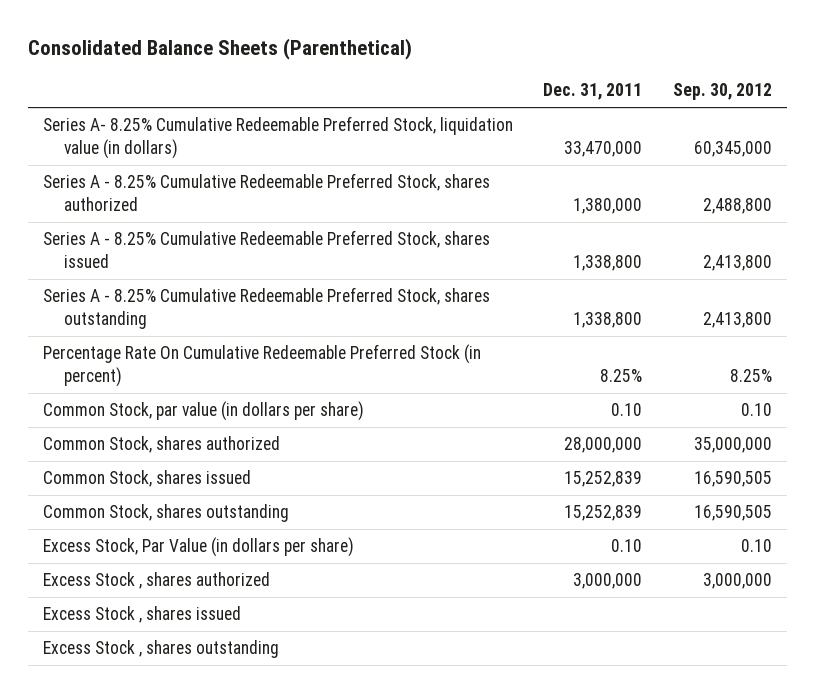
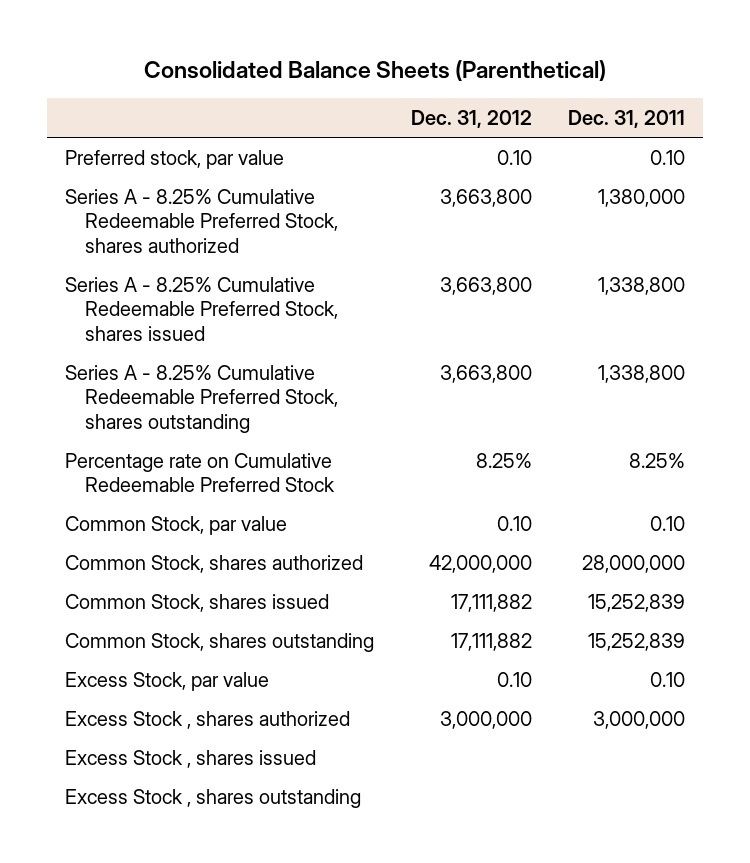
- | Dec. 31, 2011 | Sep. 30, 2012
+ | Dec. 31, 2012 | Dec. 31, 2011
- Series A- 8.25% Cumulative Redeemable Preferred Stock, liquidation value (in dollars) | 33,470,000 | 60,345,000
+ Preferred stock, par value | 0.10 | 0.10
- Percentage Rate On Cumulative Redeemable Preferred Stock (in percent) | 8.25% | 8.25%
- Common Stock, par value (in dollars per share) | 0.10 | 0.10
+ Percentage rate on Cumulative Redeemable Preferred Stock | 8.25% | 8.25%
+ Common Stock, par value | 0.10 | 0.10
- Excess Stock, Par Value (in dollars per share) | 0.10 | 0.10
+ Excess Stock, par value | 0.10 | 0.10

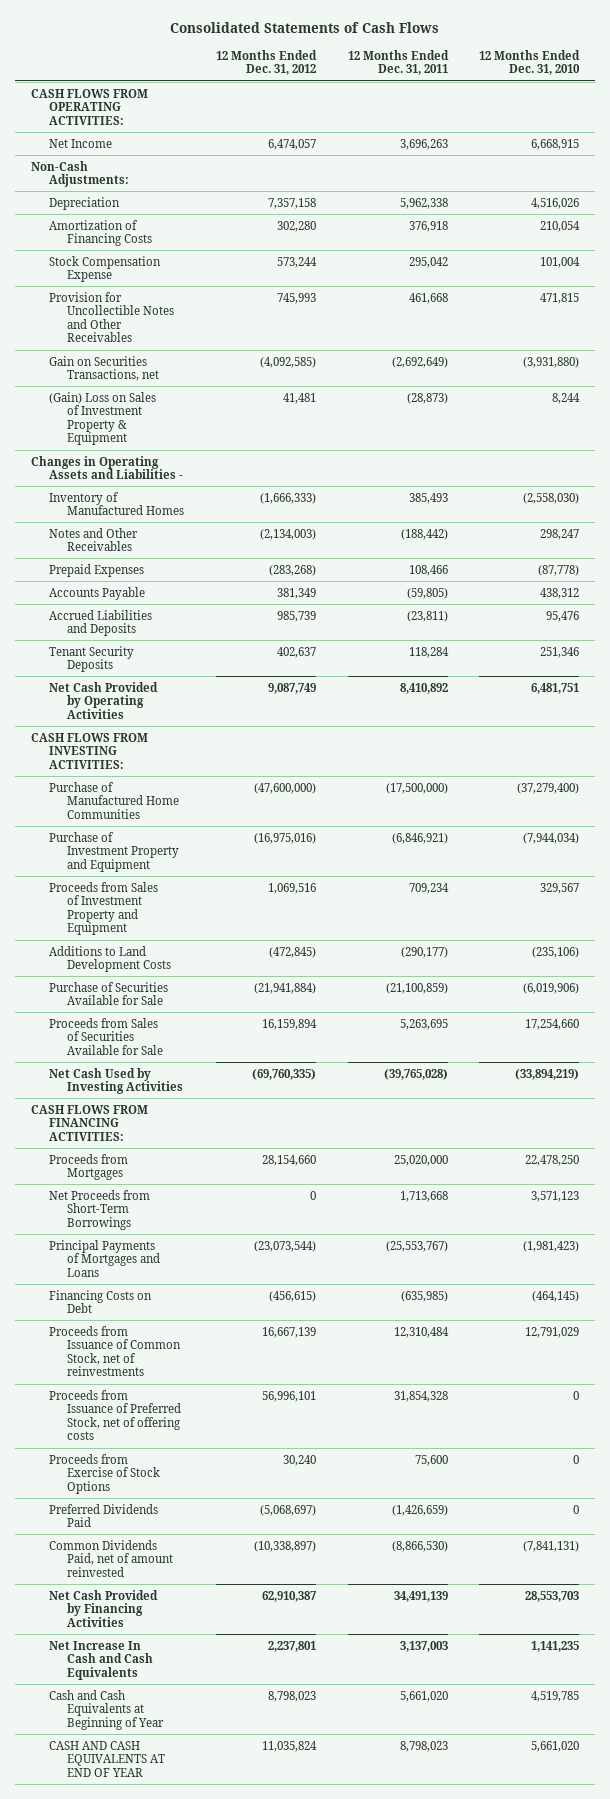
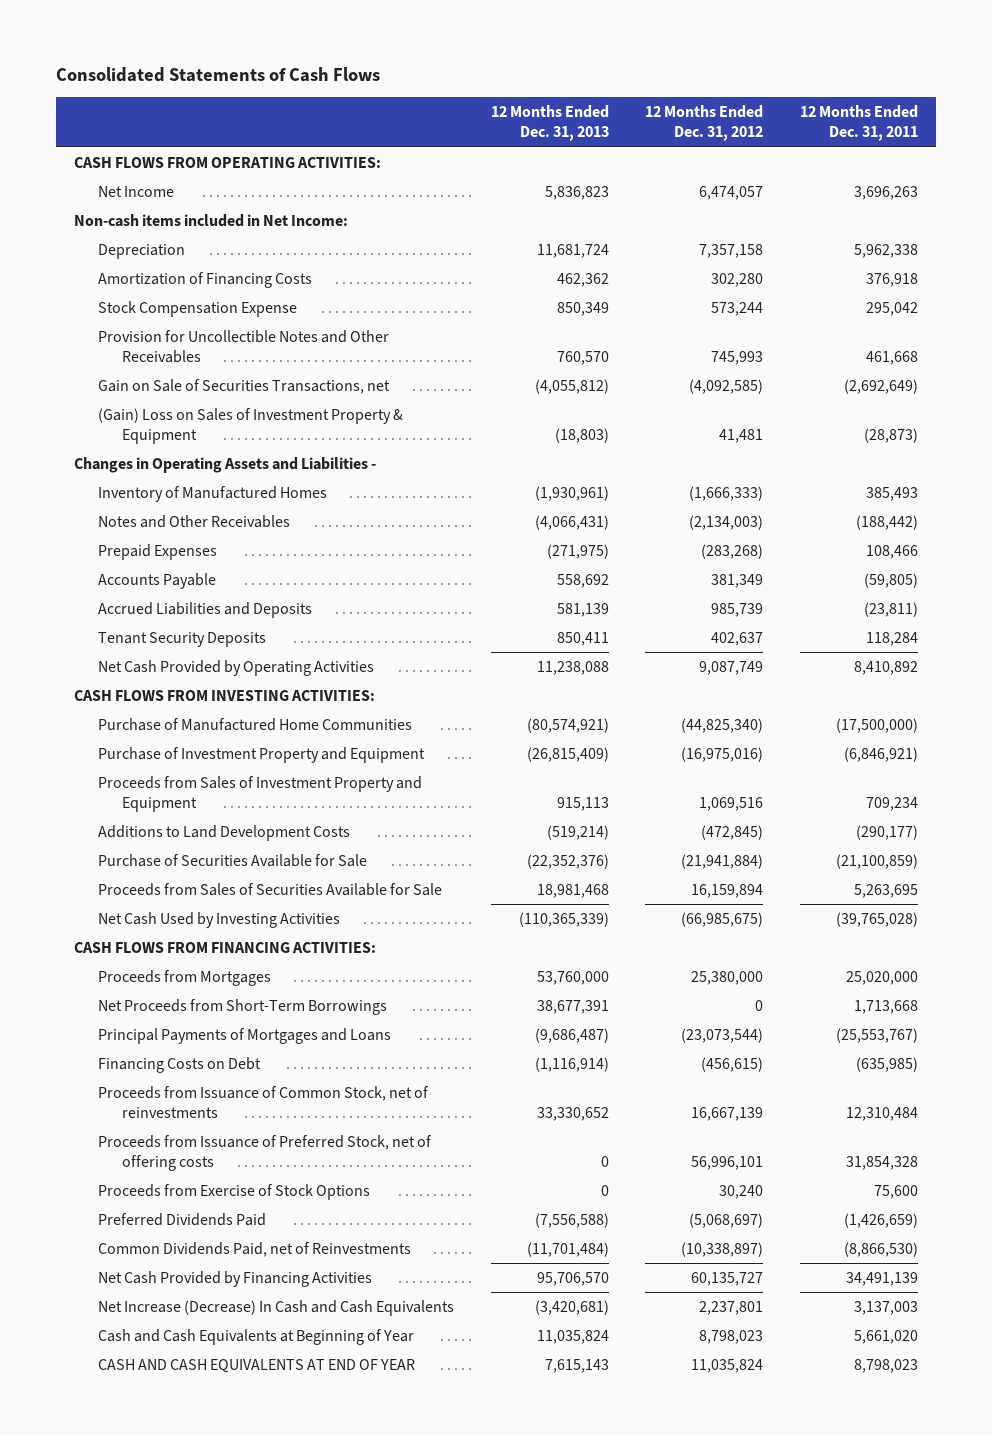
- | 12 Months Ended Dec. 31, 2012 | 12 Months Ended Dec. 31, 2011 | 12 Months Ended Dec. 31, 2010
+ | 12 Months Ended Dec. 31, 2013 | 12 Months Ended Dec. 31, 2012 | 12 Months Ended Dec. 31, 2011
- Non-Cash Adjustments:
+ Non-cash items included in Net Income:
- Gain on Securities Transactions, net | (4,092,585) | (2,692,649) | (3,931,880)
+ Gain on Sale of Securities Transactions, net | (4,055,812) | (4,092,585) | (2,692,649)
- Purchase of Manufactured Home Communities | (47,600,000) | (17,500,000) | (37,279,400)
+ Purchase of Manufactured Home Communities | (80,574,921) | (44,825,340) | (17,500,000)
- Net Cash Used by Investing Activities | (69,760,335) | (39,765,028) | (33,894,219)
+ Net Cash Used by Investing Activities | (110,365,339) | (66,985,675) | (39,765,028)
- Proceeds from Mortgages | 28,154,660 | 25,020,000 | 22,478,250
+ Proceeds from Mortgages | 53,760,000 | 25,380,000 | 25,020,000
- Common Dividends Paid, net of amount reinvested | (10,338,897) | (8,866,530) | (7,841,131)
- Net Cash Provided by Financing Activities | 62,910,387 | 34,491,139 | 28,553,703
- Net Increase In Cash and Cash Equivalents | 2,237,801 | 3,137,003 | 1,141,235
+ Common Dividends Paid, net of Reinvestments | (11,701,484) | (10,338,897) | (8,866,530)
+ Net Cash Provided by Financing Activities | 95,706,570 | 60,135,727 | 34,491,139
+ Net Increase (Decrease) In Cash and Cash Equivalents | (3,420,681) | 2,237,801 | 3,137,003

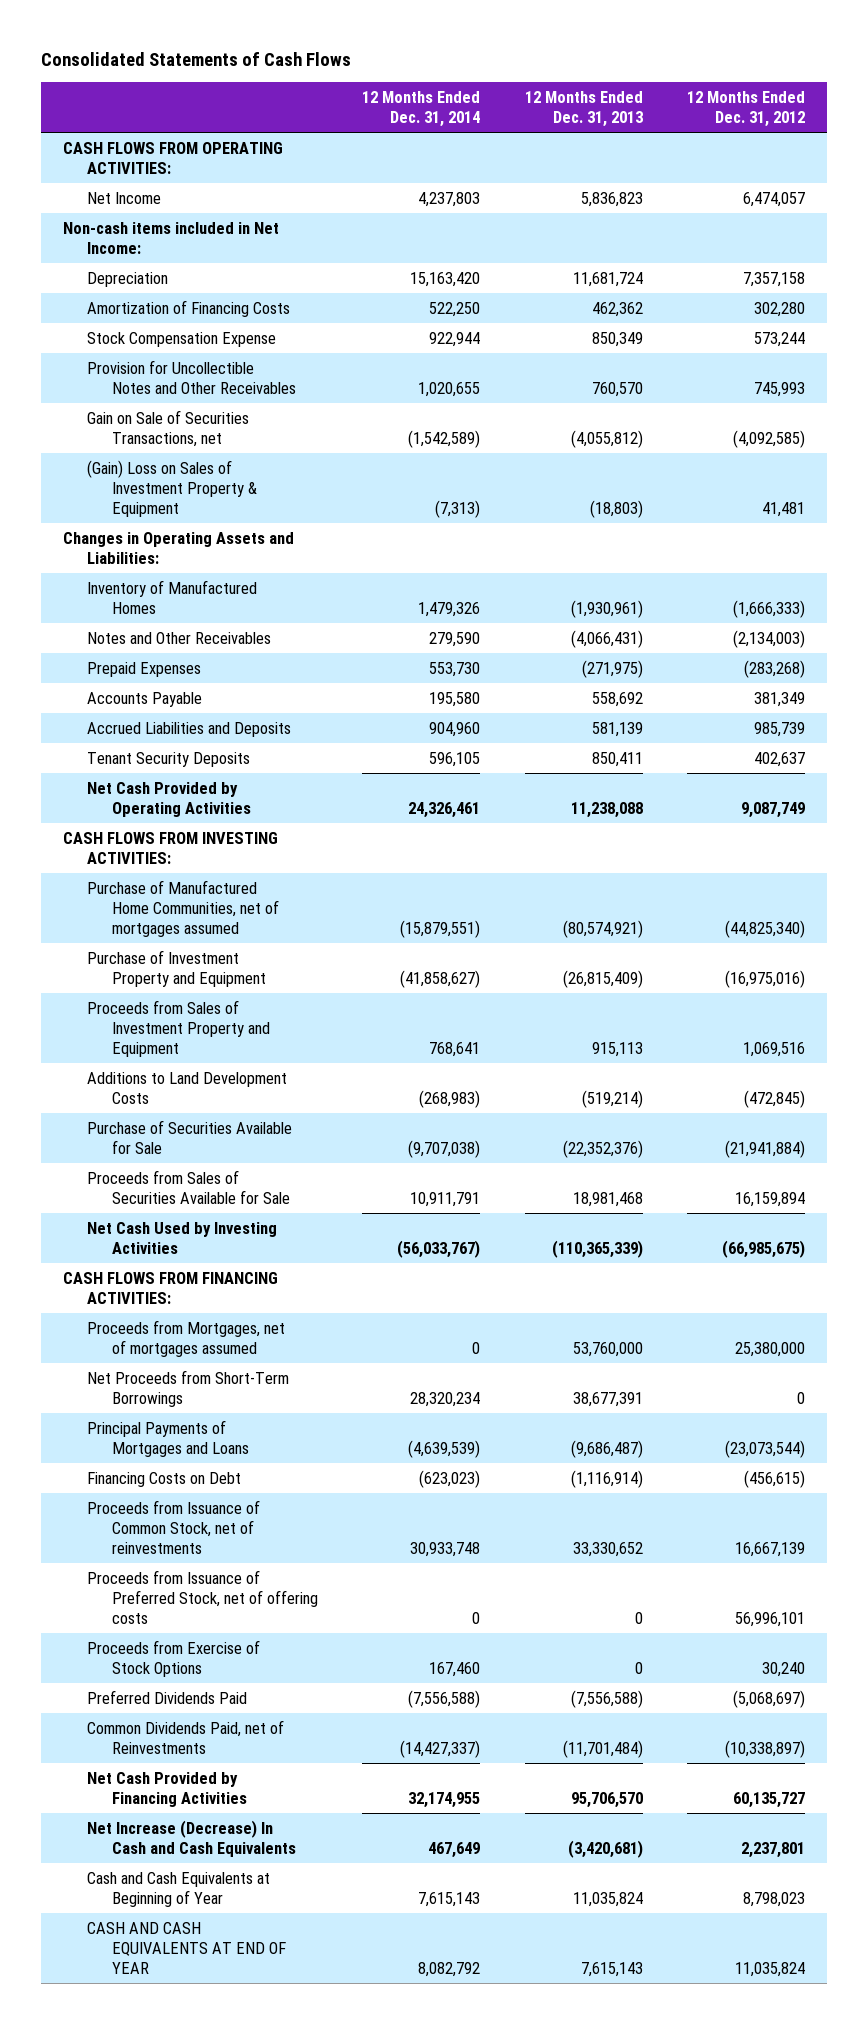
- | 12 Months Ended Dec. 31, 2013 | 12 Months Ended Dec. 31, 2012 | 12 Months Ended Dec. 31, 2011
+ | 12 Months Ended Dec. 31, 2014 | 12 Months Ended Dec. 31, 2013 | 12 Months Ended Dec. 31, 2012
- Changes in Operating Assets and Liabilities -
+ Changes in Operating Assets and Liabilities:
- Purchase of Manufactured Home Communities | (80,574,921) | (44,825,340) | (17,500,000)
+ Purchase of Manufactured Home Communities, net of mortgages assumed | (15,879,551) | (80,574,921) | (44,825,340)
- Proceeds from Mortgages | 53,760,000 | 25,380,000 | 25,020,000
+ Proceeds from Mortgages, net of mortgages assumed | 0 | 53,760,000 | 25,380,000

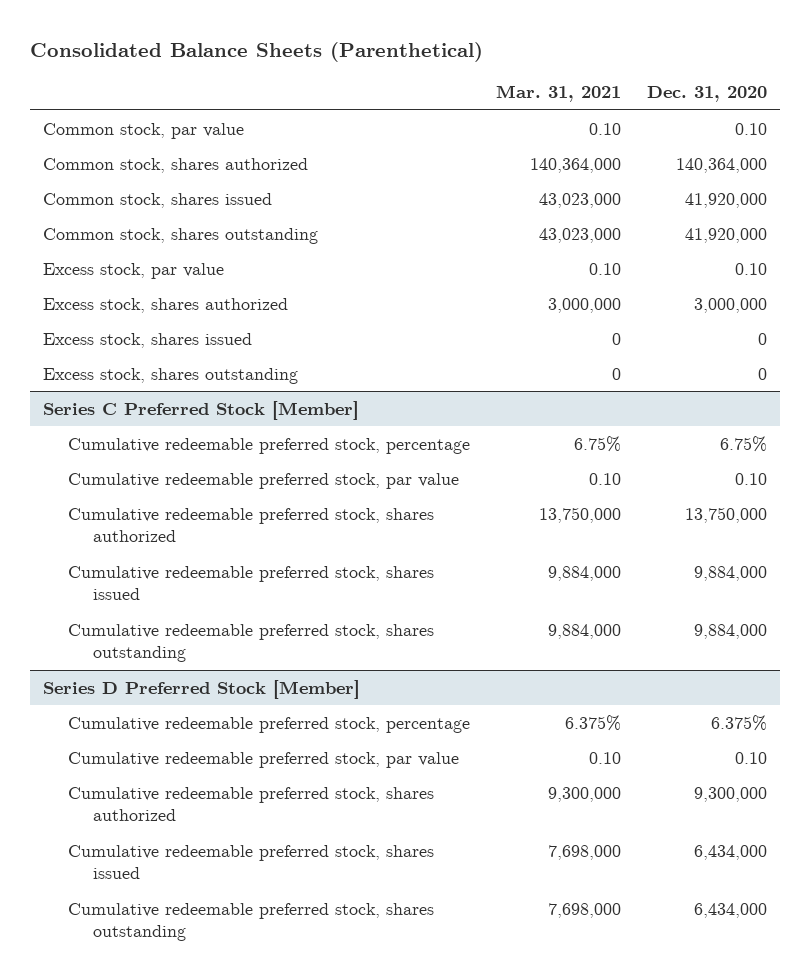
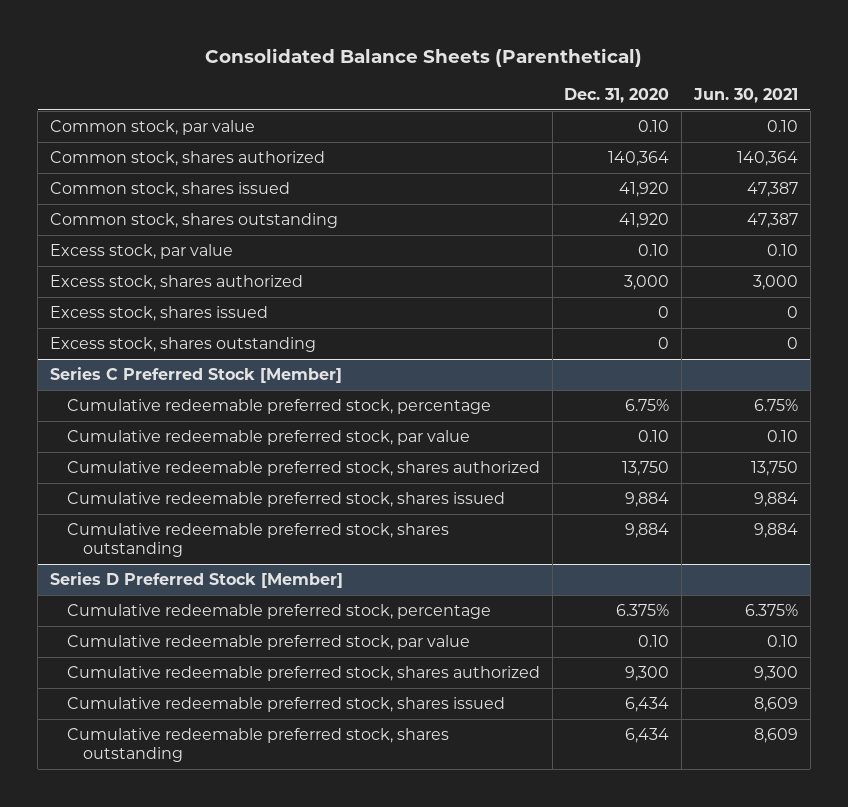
- | Mar. 31, 2021 | Dec. 31, 2020
+ | Dec. 31, 2020 | Jun. 30, 2021
- Common stock, shares authorized | 140,364,000 | 140,364,000
- Common stock, shares issued | 43,023,000 | 41,920,000
- Common stock, shares outstanding | 43,023,000 | 41,920,000
+ Common stock, shares authorized | 140,364 | 140,364
+ Common stock, shares issued | 41,920 | 47,387
+ Common stock, shares outstanding | 41,920 | 47,387
- Excess stock, shares authorized | 3,000,000 | 3,000,000
+ Excess stock, shares authorized | 3,000 | 3,000
@ Series C Preferred Stock [Member]
- Cumulative redeemable preferred stock, shares authorized | 13,750,000 | 13,750,000
- Cumulative redeemable preferred stock, shares issued | 9,884,000 | 9,884,000
- Cumulative redeemable preferred stock, shares outstanding | 9,884,000 | 9,884,000
+ Cumulative redeemable preferred stock, shares authorized | 13,750 | 13,750
+ Cumulative redeemable preferred stock, shares issued | 9,884 | 9,884
+ Cumulative redeemable preferred stock, shares outstanding | 9,884 | 9,884
@ Series D Preferred Stock [Member]
- Cumulative redeemable preferred stock, shares authorized | 9,300,000 | 9,300,000
- Cumulative redeemable preferred stock, shares issued | 7,698,000 | 6,434,000
- Cumulative redeemable preferred stock, shares outstanding | 7,698,000 | 6,434,000
+ Cumulative redeemable preferred stock, shares authorized | 9,300 | 9,300
+ Cumulative redeemable preferred stock, shares issued | 6,434 | 8,609
+ Cumulative redeemable preferred stock, shares outstanding | 6,434 | 8,609

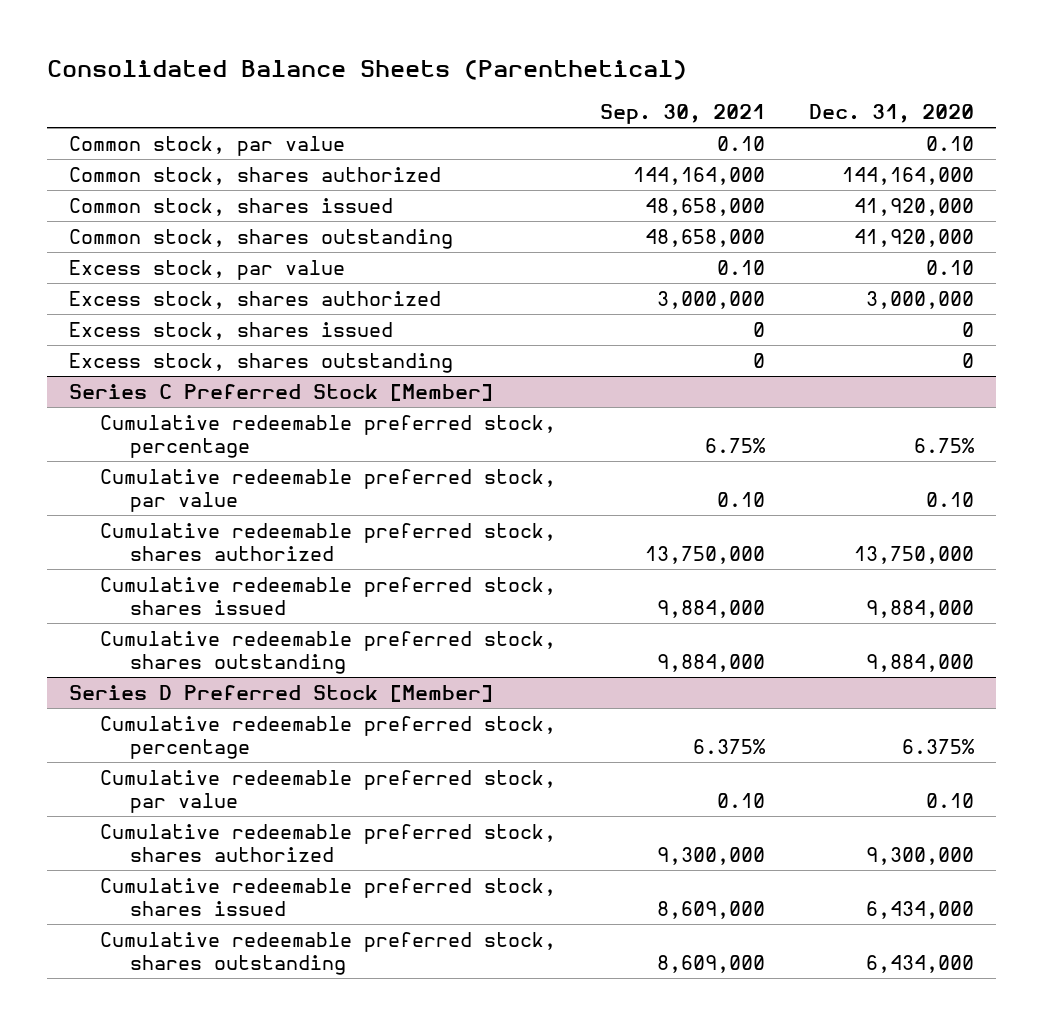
- | Dec. 31, 2020 | Jun. 30, 2021
+ | Sep. 30, 2021 | Dec. 31, 2020
- Common stock, shares authorized | 140,364 | 140,364
- Common stock, shares issued | 41,920 | 47,387
- Common stock, shares outstanding | 41,920 | 47,387
+ Common stock, shares authorized | 144,164,000 | 144,164,000
+ Common stock, shares issued | 48,658,000 | 41,920,000
+ Common stock, shares outstanding | 48,658,000 | 41,920,000
- Excess stock, shares authorized | 3,000 | 3,000
+ Excess stock, shares authorized | 3,000,000 | 3,000,000
@ Series C Preferred Stock [Member]
- Cumulative redeemable preferred stock, shares authorized | 13,750 | 13,750
- Cumulative redeemable preferred stock, shares issued | 9,884 | 9,884
- Cumulative redeemable preferred stock, shares outstanding | 9,884 | 9,884
+ Cumulative redeemable preferred stock, shares authorized | 13,750,000 | 13,750,000
+ Cumulative redeemable preferred stock, shares issued | 9,884,000 | 9,884,000
+ Cumulative redeemable preferred stock, shares outstanding | 9,884,000 | 9,884,000
@ Series D Preferred Stock [Member]
- Cumulative redeemable preferred stock, shares authorized | 9,300 | 9,300
- Cumulative redeemable preferred stock, shares issued | 6,434 | 8,609
- Cumulative redeemable preferred stock, shares outstanding | 6,434 | 8,609
+ Cumulative redeemable preferred stock, shares authorized | 9,300,000 | 9,300,000
+ Cumulative redeemable preferred stock, shares issued | 8,609,000 | 6,434,000
+ Cumulative redeemable preferred stock, shares outstanding | 8,609,000 | 6,434,000

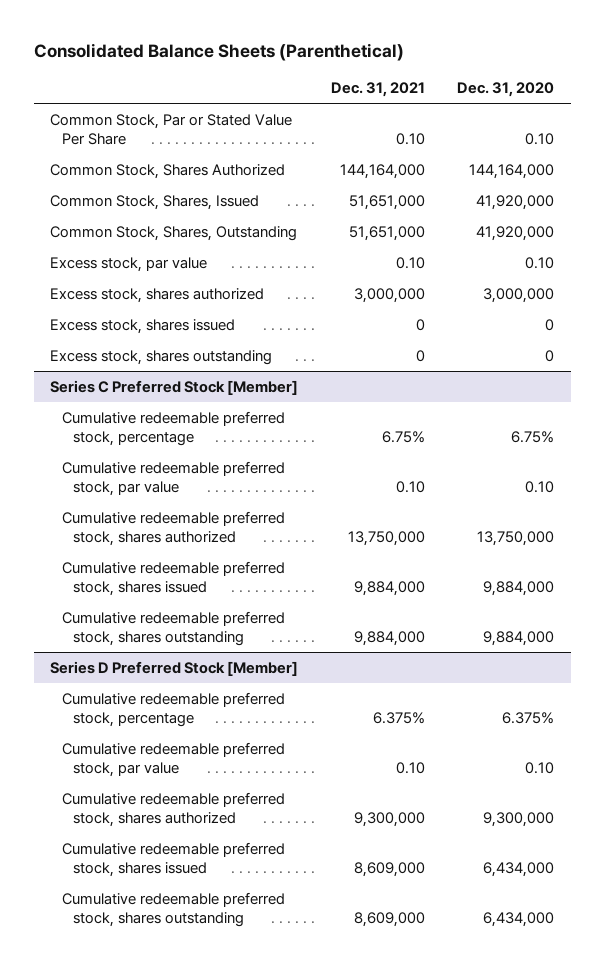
- | Sep. 30, 2021 | Dec. 31, 2020
+ | Dec. 31, 2021 | Dec. 31, 2020
- Common stock, par value | 0.10 | 0.10
- Common stock, shares authorized | 144,164,000 | 144,164,000
- Common stock, shares issued | 48,658,000 | 41,920,000
- Common stock, shares outstanding | 48,658,000 | 41,920,000
+ Common Stock, Par or Stated Value Per Share | 0.10 | 0.10
+ Common Stock, Shares Authorized | 144,164,000 | 144,164,000
+ Common Stock, Shares, Issued | 51,651,000 | 41,920,000
+ Common Stock, Shares, Outstanding | 51,651,000 | 41,920,000

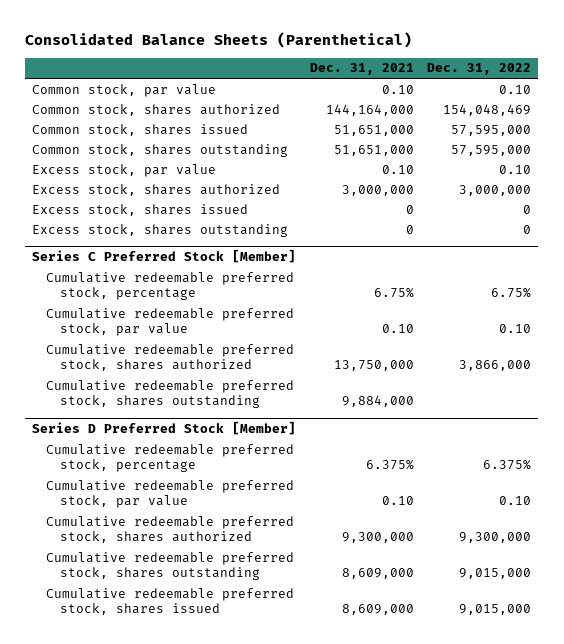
- | Dec. 31, 2021 | Dec. 31, 2020
+ | Dec. 31, 2021 | Dec. 31, 2022
- Common Stock, Par or Stated Value Per Share | 0.10 | 0.10
- Common Stock, Shares Authorized | 144,164,000 | 144,164,000
- Common Stock, Shares, Issued | 51,651,000 | 41,920,000
- Common Stock, Shares, Outstanding | 51,651,000 | 41,920,000
+ Common stock, par value | 0.10 | 0.10
+ Common stock, shares authorized | 144,164,000 | 154,048,469
+ Common stock, shares issued | 51,651,000 | 57,595,000
+ Common stock, shares outstanding | 51,651,000 | 57,595,000
@ Series C Preferred Stock [Member]
- Cumulative redeemable preferred stock, shares issued | 9,884,000 | 9,884,000
@ Series D Preferred Stock [Member]
moved down: Cumulative redeemable preferred stock, shares issued | 8,609,000 | 9,015,000

